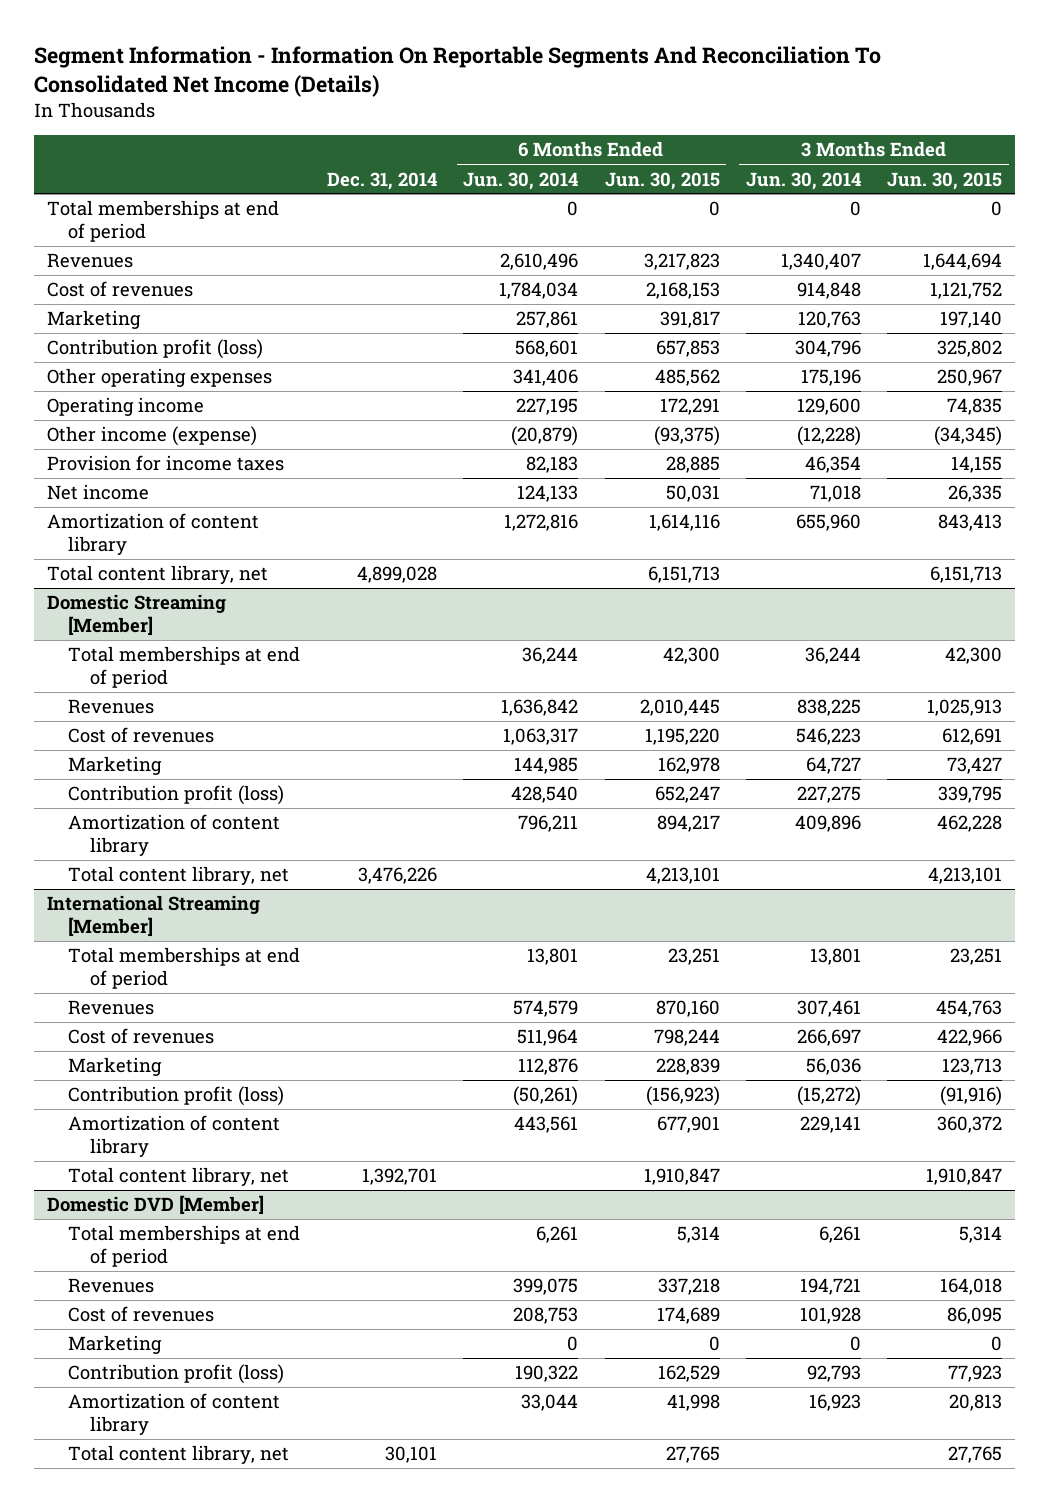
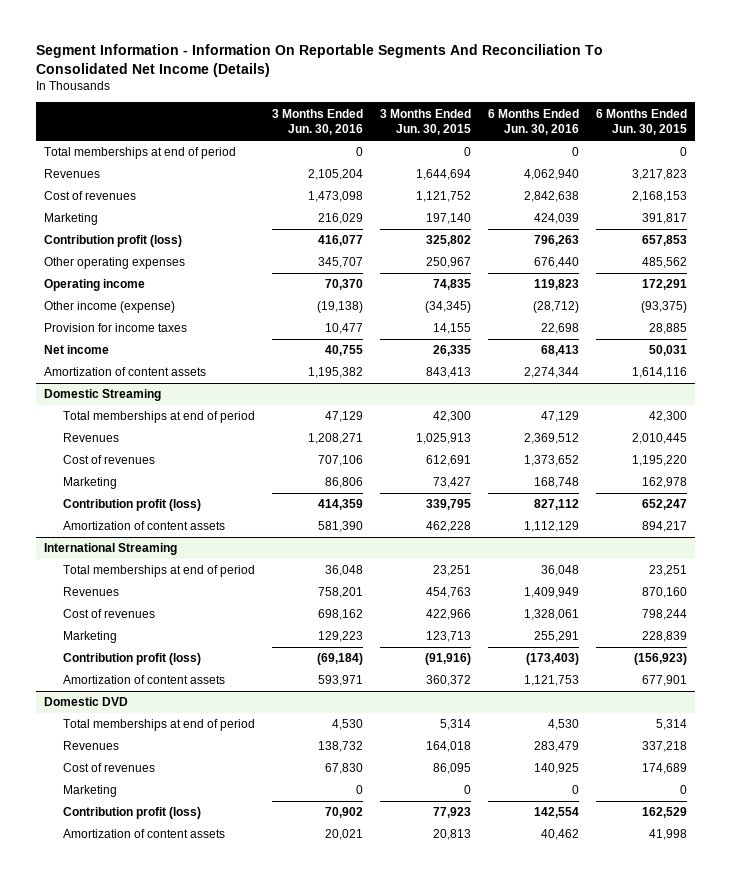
- | Dec. 31, 2014 | 6 Months Ended Jun. 30, 2014 | 6 Months Ended Jun. 30, 2015 | 3 Months Ended Jun. 30, 2014 | 3 Months Ended Jun. 30, 2015
+ | 3 Months Ended Jun. 30, 2016 | 3 Months Ended Jun. 30, 2015 | 6 Months Ended Jun. 30, 2016 | 6 Months Ended Jun. 30, 2015
- Amortization of content library | | 1,272,816 | 1,614,116 | 655,960 | 843,413
- Total content library, net | 4,899,028 | | 6,151,713 | | 6,151,713
- Domestic Streaming [Member]
+ Amortization of content assets | 1,195,382 | 843,413 | 2,274,344 | 1,614,116
+ Domestic Streaming
- Amortization of content library | | 796,211 | 894,217 | 409,896 | 462,228
- Total content library, net | 3,476,226 | | 4,213,101 | | 4,213,101
- International Streaming [Member]
+ Amortization of content assets | 581,390 | 462,228 | 1,112,129 | 894,217
+ International Streaming
- Amortization of content library | | 443,561 | 677,901 | 229,141 | 360,372
- Total content library, net | 1,392,701 | | 1,910,847 | | 1,910,847
- Domestic DVD [Member]
+ Amortization of content assets | 593,971 | 360,372 | 1,121,753 | 677,901
+ Domestic DVD
- Amortization of content library | | 33,044 | 41,998 | 16,923 | 20,813
- Total content library, net | 30,101 | | 27,765 | | 27,765
+ Amortization of content assets | 20,021 | 20,813 | 40,462 | 41,998

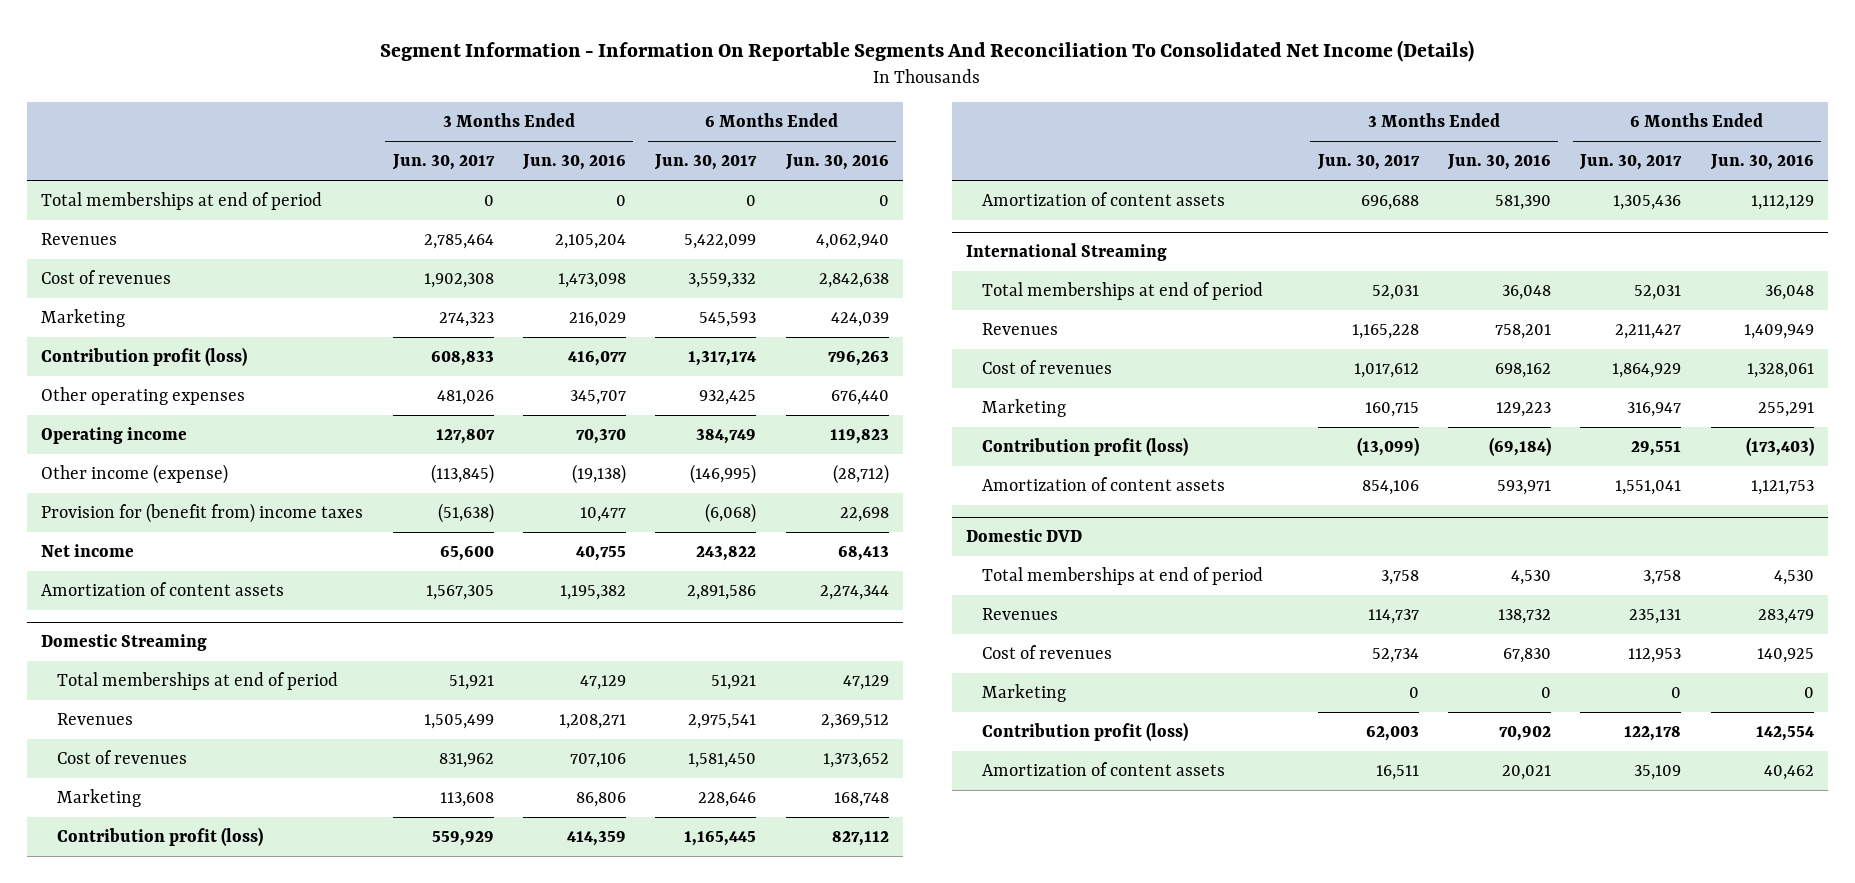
- | 3 Months Ended Jun. 30, 2016 | 3 Months Ended Jun. 30, 2015 | 6 Months Ended Jun. 30, 2016 | 6 Months Ended Jun. 30, 2015
+ | 3 Months Ended Jun. 30, 2017 | 3 Months Ended Jun. 30, 2016 | 6 Months Ended Jun. 30, 2017 | 6 Months Ended Jun. 30, 2016
- Provision for income taxes | 10,477 | 14,155 | 22,698 | 28,885
+ Provision for (benefit from) income taxes | (51,638) | 10,477 | (6,068) | 22,698

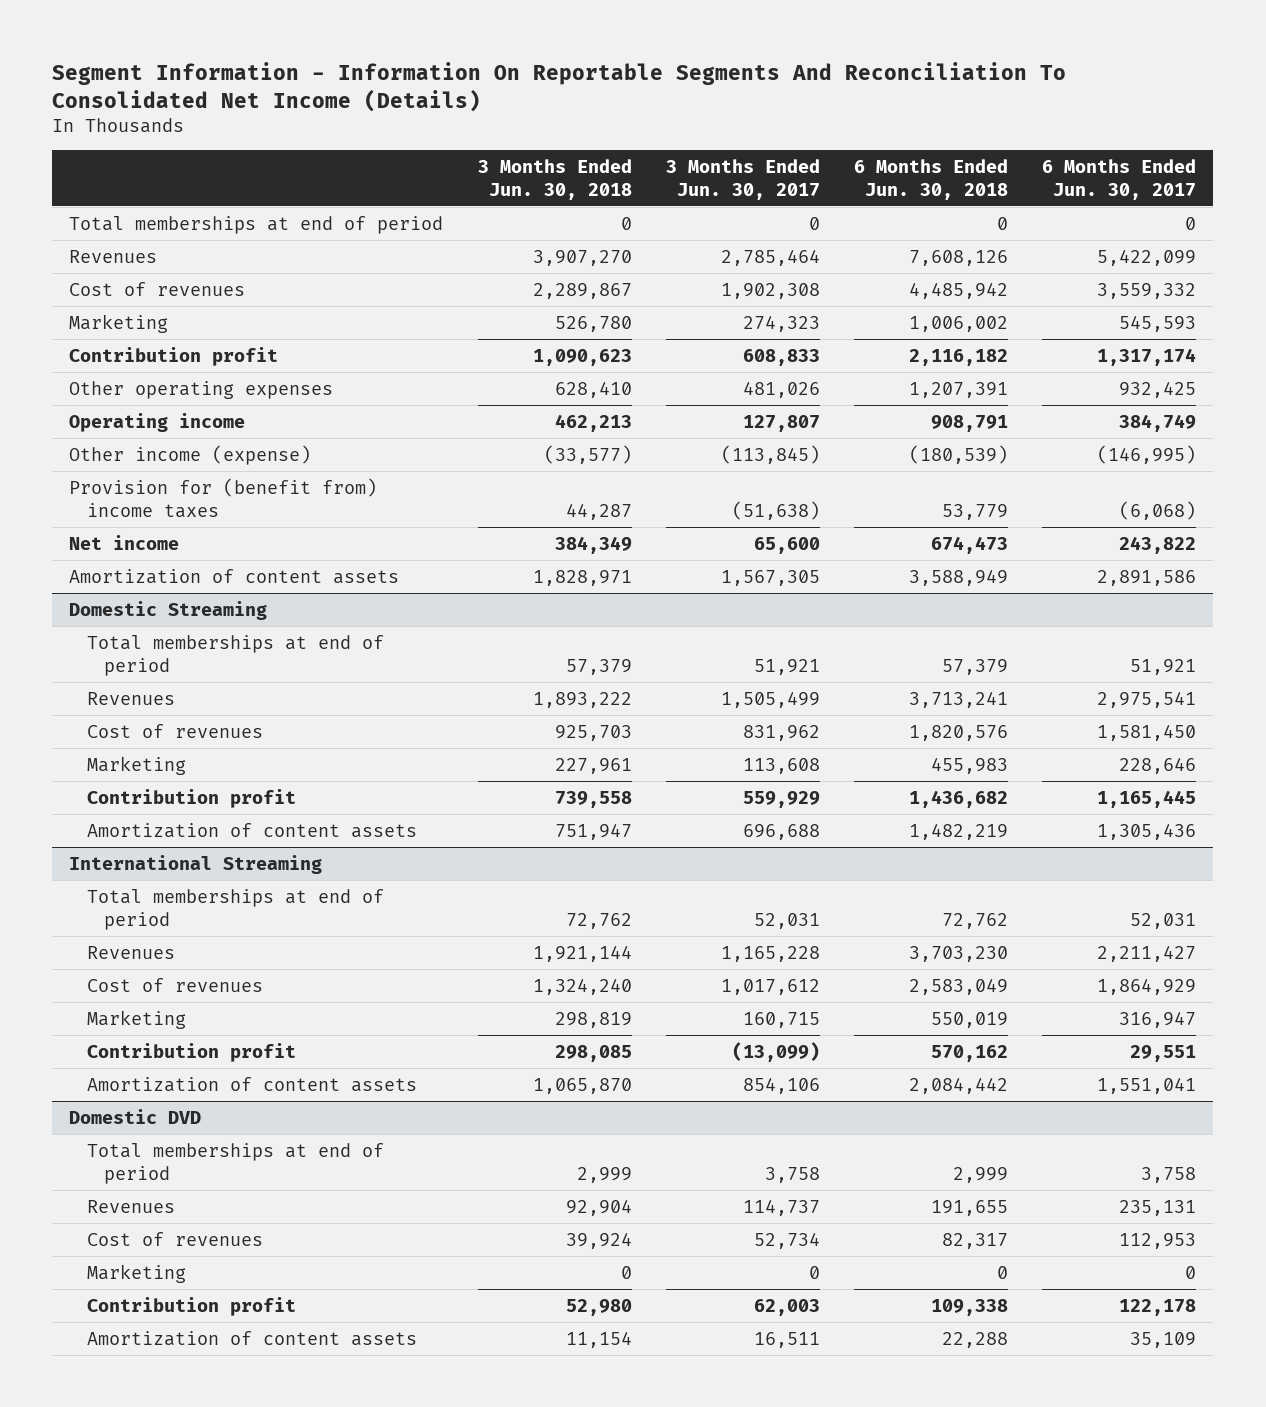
- | 3 Months Ended Jun. 30, 2017 | 3 Months Ended Jun. 30, 2016 | 6 Months Ended Jun. 30, 2017 | 6 Months Ended Jun. 30, 2016
+ | 3 Months Ended Jun. 30, 2018 | 3 Months Ended Jun. 30, 2017 | 6 Months Ended Jun. 30, 2018 | 6 Months Ended Jun. 30, 2017
- Contribution profit (loss) | 608,833 | 416,077 | 1,317,174 | 796,263
+ Contribution profit | 1,090,623 | 608,833 | 2,116,182 | 1,317,174
@ Domestic Streaming
- Contribution profit (loss) | 559,929 | 414,359 | 1,165,445 | 827,112
+ Contribution profit | 739,558 | 559,929 | 1,436,682 | 1,165,445
@ International Streaming
- Contribution profit (loss) | (13,099) | (69,184) | 29,551 | (173,403)
+ Contribution profit | 298,085 | (13,099) | 570,162 | 29,551
@ Domestic DVD
- Contribution profit (loss) | 62,003 | 70,902 | 122,178 | 142,554
+ Contribution profit | 52,980 | 62,003 | 109,338 | 122,178

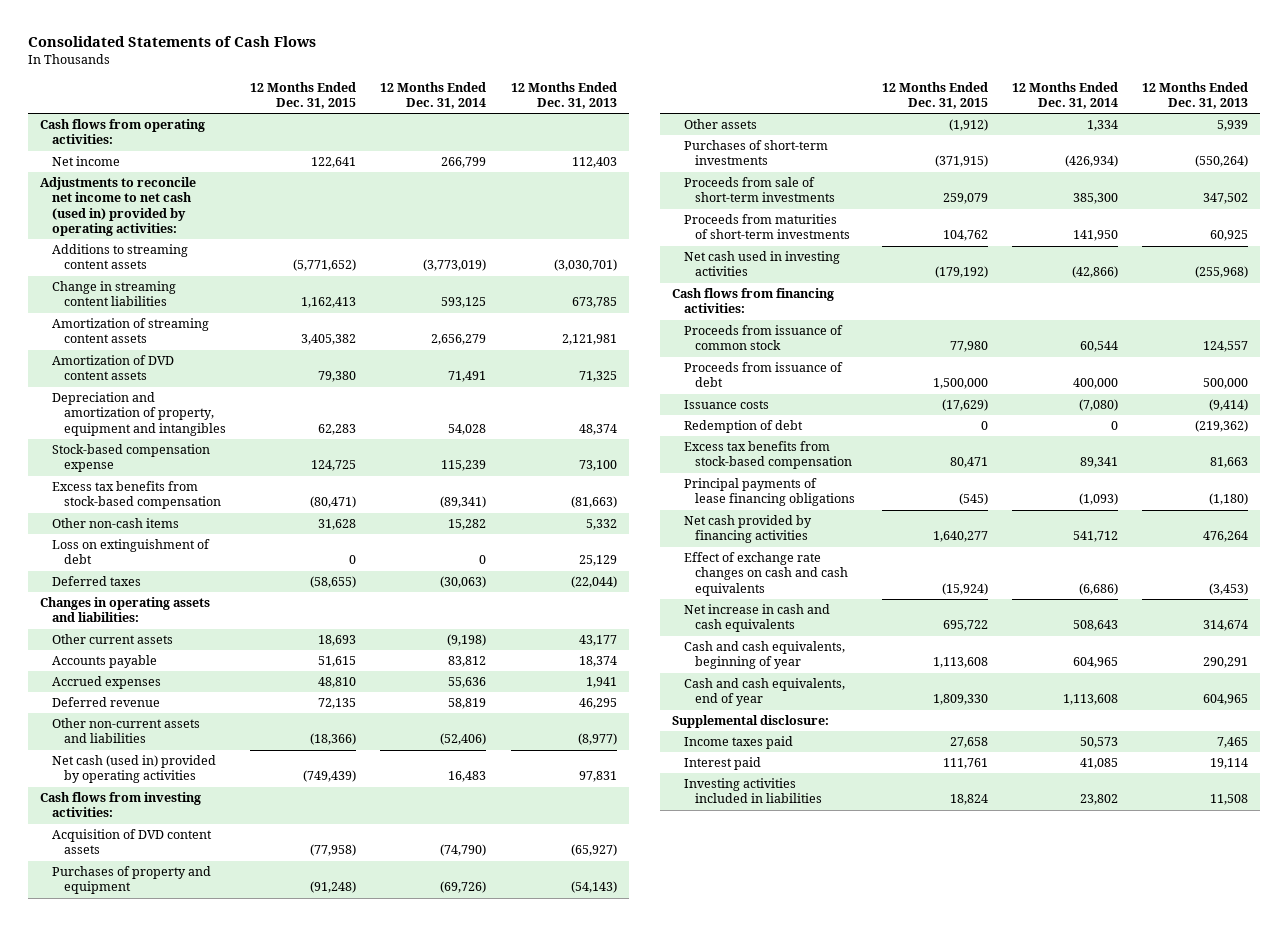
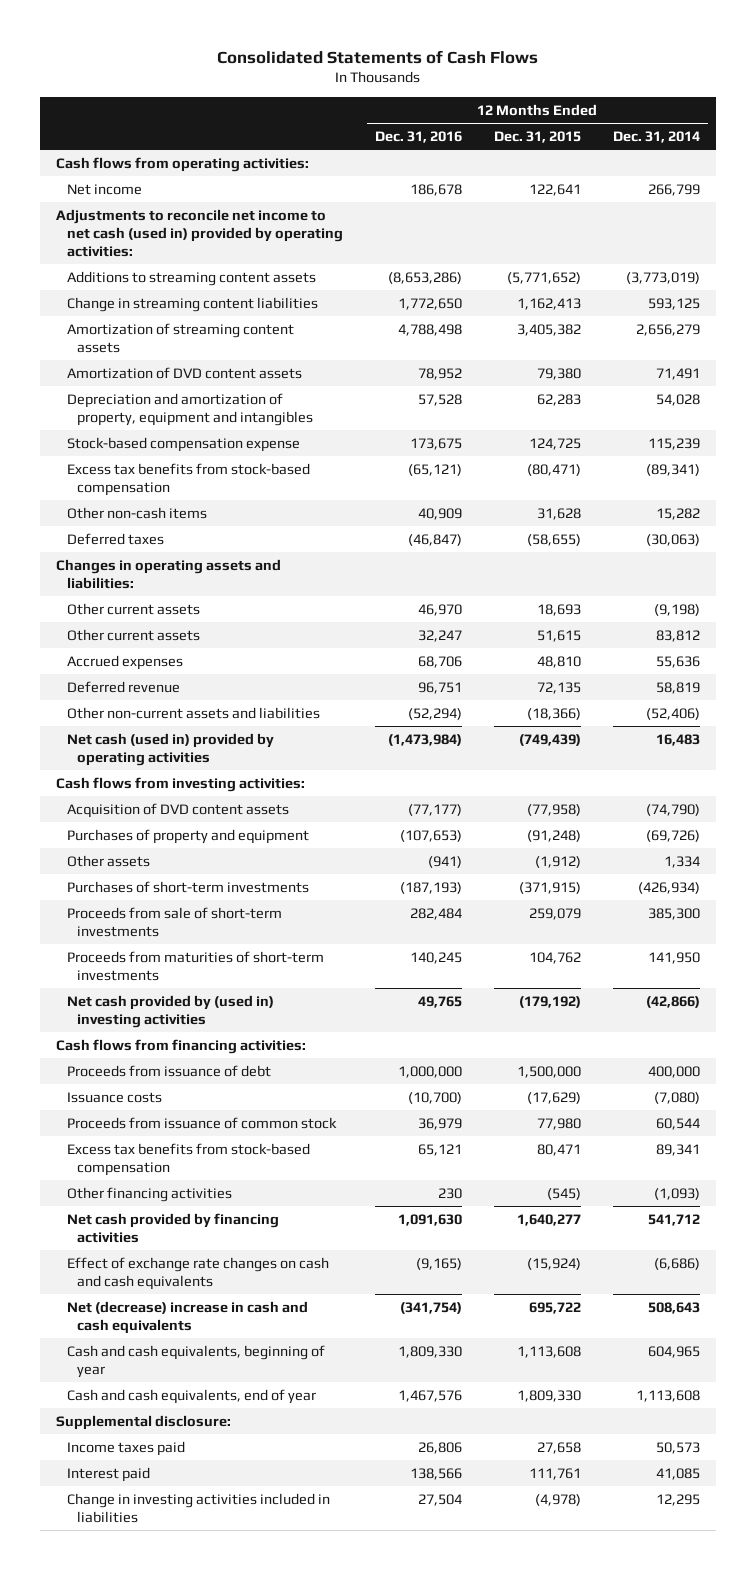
- | 12 Months Ended Dec. 31, 2015 | 12 Months Ended Dec. 31, 2014 | 12 Months Ended Dec. 31, 2013
+ | 12 Months Ended Dec. 31, 2016 | 12 Months Ended Dec. 31, 2015 | 12 Months Ended Dec. 31, 2014
- Loss on extinguishment of debt | 0 | 0 | 25,129
- Accounts payable | 51,615 | 83,812 | 18,374
+ Other current assets | 32,247 | 51,615 | 83,812
- Net cash used in investing activities | (179,192) | (42,866) | (255,968)
+ Net cash provided by (used in) investing activities | 49,765 | (179,192) | (42,866)
- Redemption of debt | 0 | 0 | (219,362)
moved down: Proceeds from issuance of common stock | 36,979 | 77,980 | 60,544
- Principal payments of lease financing obligations | (545) | (1,093) | (1,180)
+ Other financing activities | 230 | (545) | (1,093)
- Net increase in cash and cash equivalents | 695,722 | 508,643 | 314,674
+ Net (decrease) increase in cash and cash equivalents | (341,754) | 695,722 | 508,643
- Investing activities included in liabilities | 18,824 | 23,802 | 11,508
+ Change in investing activities included in liabilities | 27,504 | (4,978) | 12,295

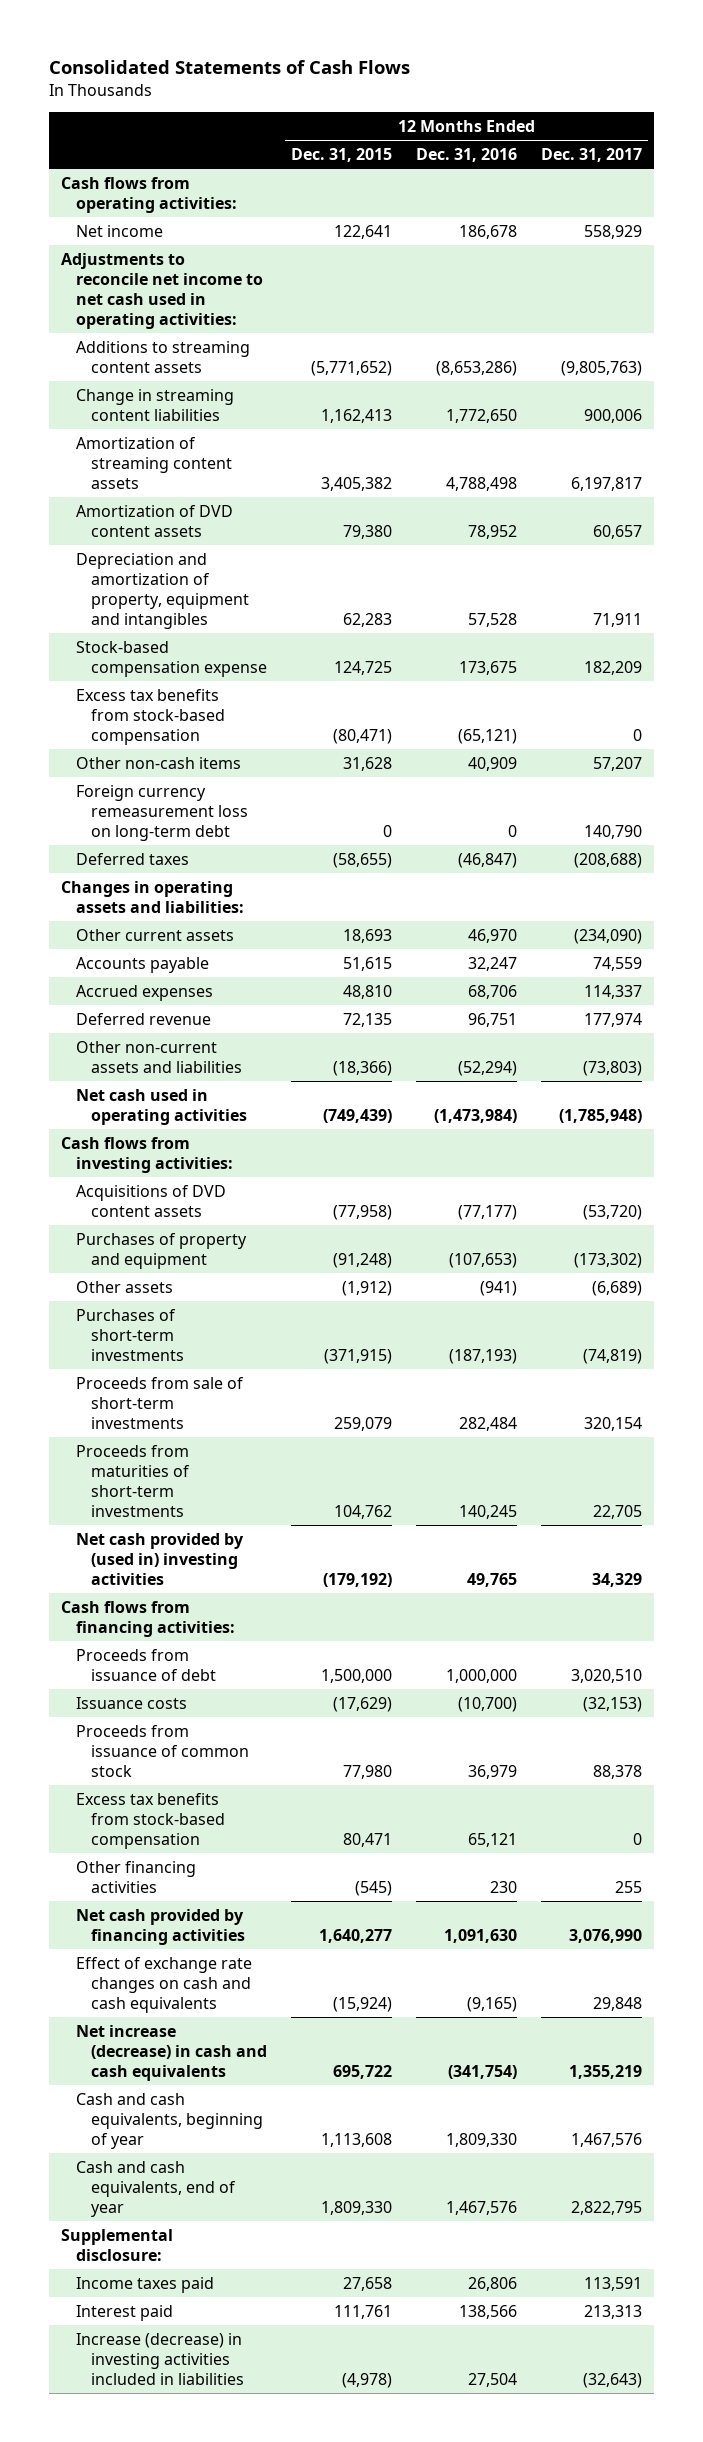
- | 12 Months Ended Dec. 31, 2016 | 12 Months Ended Dec. 31, 2015 | 12 Months Ended Dec. 31, 2014
+ | 12 Months Ended Dec. 31, 2015 | 12 Months Ended Dec. 31, 2016 | 12 Months Ended Dec. 31, 2017
- Adjustments to reconcile net income to net cash (used in) provided by operating activities:
+ Adjustments to reconcile net income to net cash used in operating activities:
+ Foreign currency remeasurement loss on long-term debt | 0 | 0 | 140,790
- Other current assets | 32,247 | 51,615 | 83,812
+ Accounts payable | 51,615 | 32,247 | 74,559
- Net cash (used in) provided by operating activities | (1,473,984) | (749,439) | 16,483
+ Net cash used in operating activities | (749,439) | (1,473,984) | (1,785,948)
- Acquisition of DVD content assets | (77,177) | (77,958) | (74,790)
+ Acquisitions of DVD content assets | (77,958) | (77,177) | (53,720)
- Net (decrease) increase in cash and cash equivalents | (341,754) | 695,722 | 508,643
+ Net increase (decrease) in cash and cash equivalents | 695,722 | (341,754) | 1,355,219
- Change in investing activities included in liabilities | 27,504 | (4,978) | 12,295
+ Increase (decrease) in investing activities included in liabilities | (4,978) | 27,504 | (32,643)

